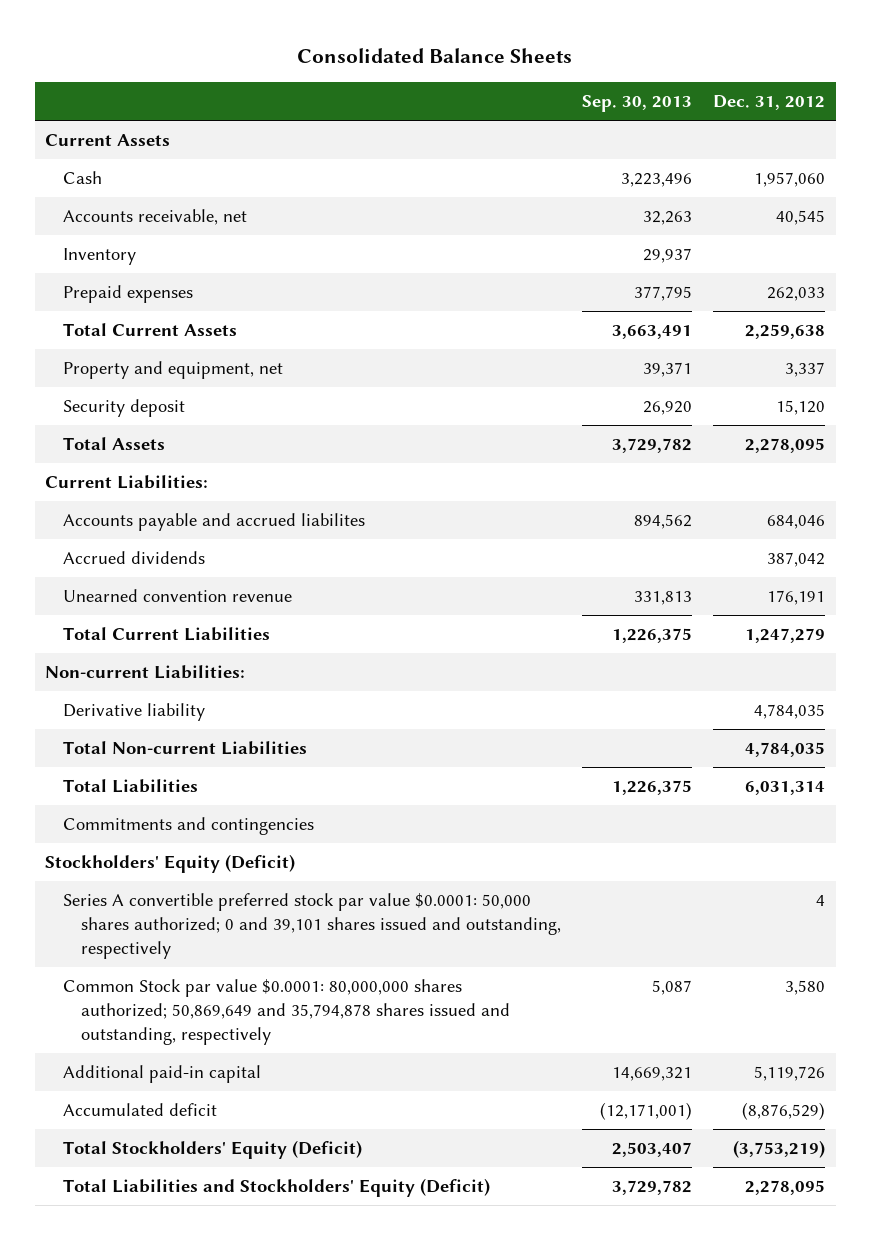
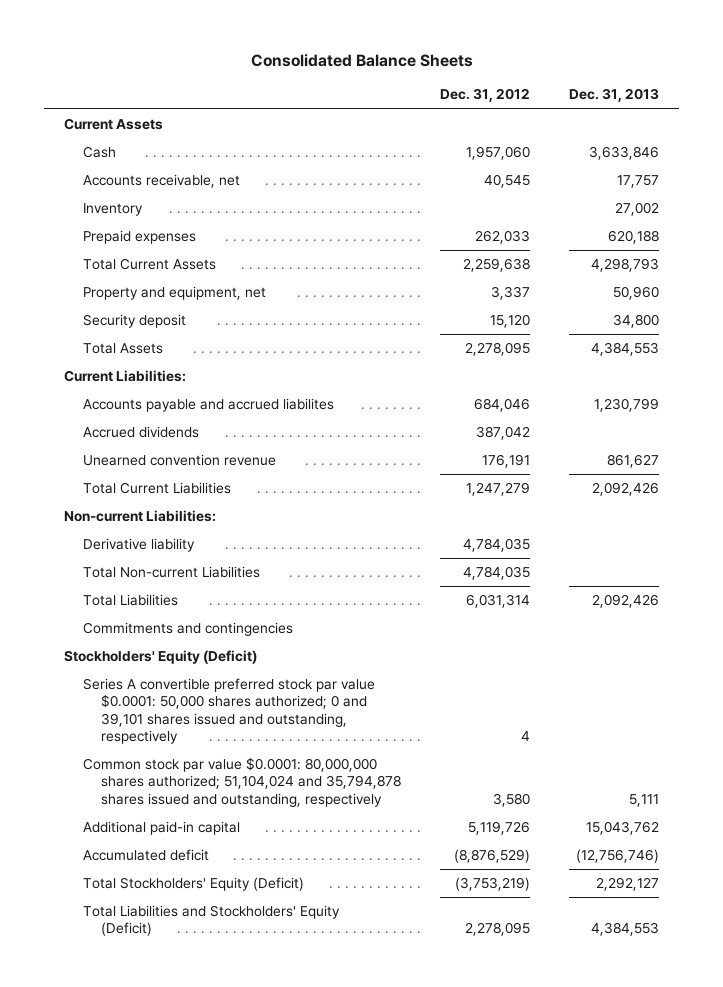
- | Sep. 30, 2013 | Dec. 31, 2012
+ | Dec. 31, 2012 | Dec. 31, 2013
- Common Stock par value $0.0001: 80,000,000 shares authorized; 50,869,649 and 35,794,878 shares issued and outstanding, respectively | 5,087 | 3,580
+ Common stock par value $0.0001: 80,000,000 shares authorized; 51,104,024 and 35,794,878 shares issued and outstanding, respectively | 3,580 | 5,111

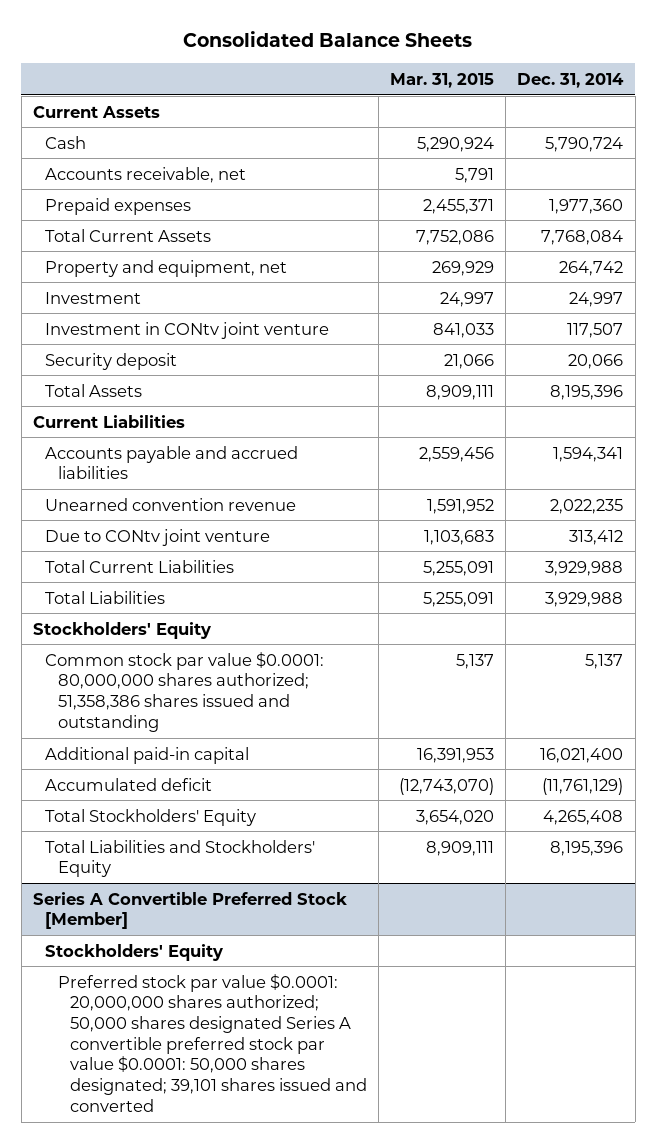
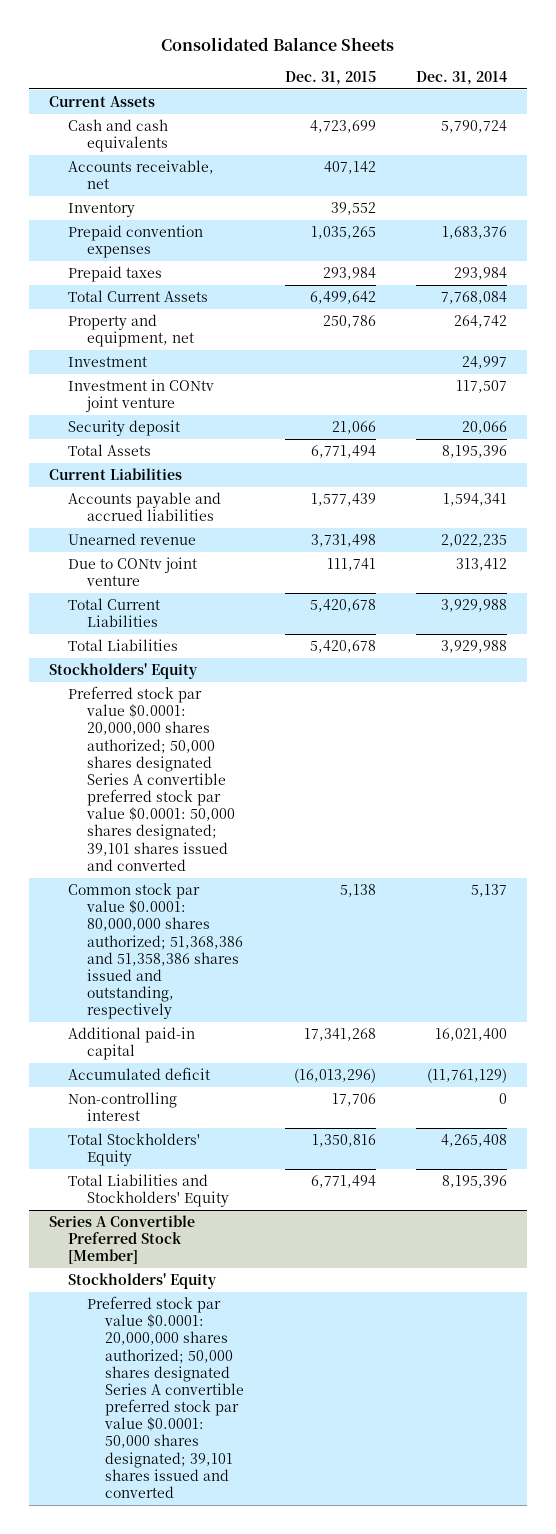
- | Mar. 31, 2015 | Dec. 31, 2014
+ | Dec. 31, 2015 | Dec. 31, 2014
- Cash | 5,290,924 | 5,790,724
+ Cash and cash equivalents | 4,723,699 | 5,790,724
- Prepaid expenses | 2,455,371 | 1,977,360
+ Inventory | 39,552 |
+ Prepaid convention expenses | 1,035,265 | 1,683,376
+ Prepaid taxes | 293,984 | 293,984
- Unearned convention revenue | 1,591,952 | 2,022,235
+ Unearned revenue | 3,731,498 | 2,022,235
- Common stock par value $0.0001: 80,000,000 shares authorized; 51,358,386 shares issued and outstanding | 5,137 | 5,137
+ Preferred stock par value $0.0001: 20,000,000 shares authorized; 50,000 shares designated Series A convertible preferred stock par value $0.0001: 50,000 shares designated; 39,101 shares issued and converted
+ Common stock par value $0.0001: 80,000,000 shares authorized; 51,368,386 and 51,358,386 shares issued and outstanding, respectively | 5,138 | 5,137
+ Non-controlling interest | 17,706 | 0

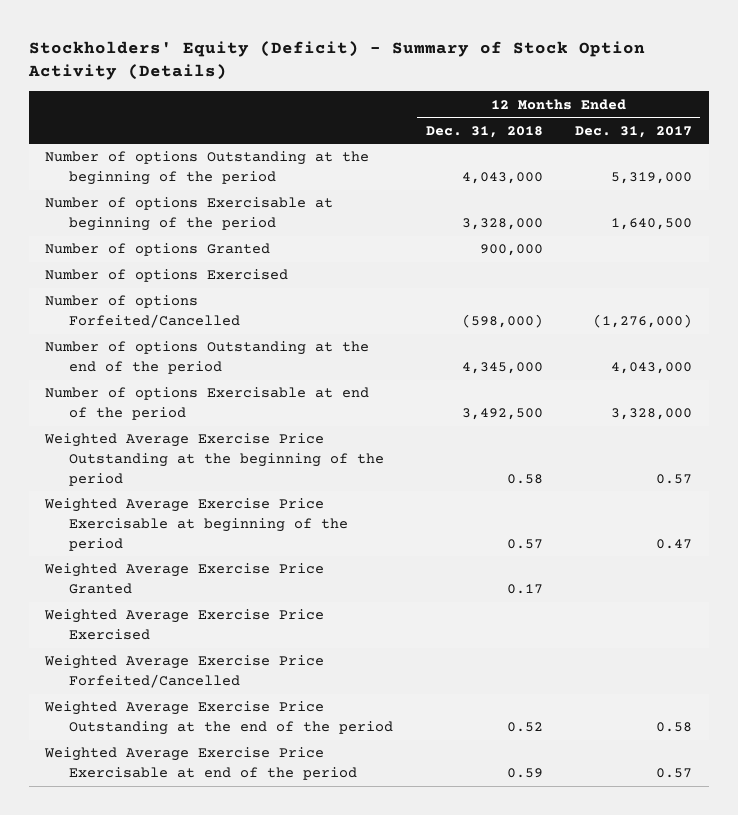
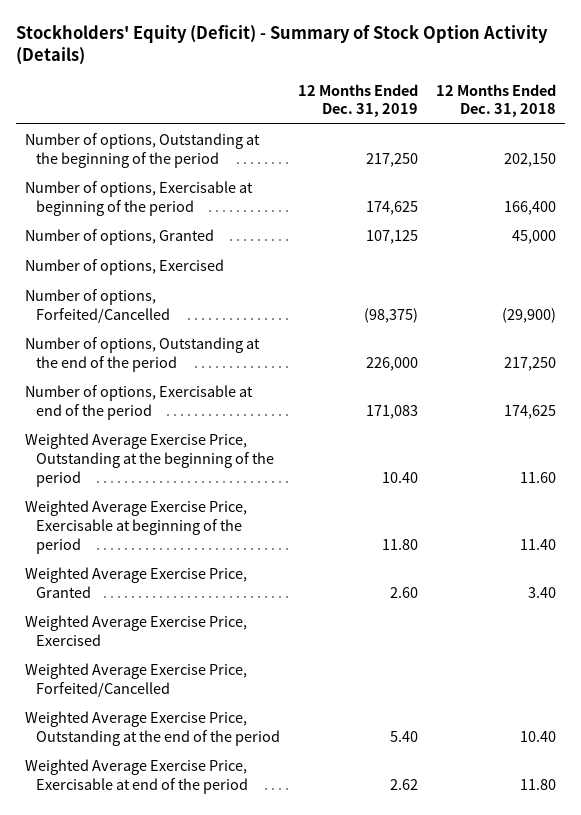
- | 12 Months Ended Dec. 31, 2018 | 12 Months Ended Dec. 31, 2017
+ | 12 Months Ended Dec. 31, 2019 | 12 Months Ended Dec. 31, 2018
- Number of options Outstanding at the beginning of the period | 4,043,000 | 5,319,000
- Number of options Exercisable at beginning of the period | 3,328,000 | 1,640,500
- Number of options Granted | 900,000 |
- Number of options Exercised
- Number of options Forfeited/Cancelled | (598,000) | (1,276,000)
- Number of options Outstanding at the end of the period | 4,345,000 | 4,043,000
- Number of options Exercisable at end of the period | 3,492,500 | 3,328,000
- Weighted Average Exercise Price Outstanding at the beginning of the period | 0.58 | 0.57
- Weighted Average Exercise Price Exercisable at beginning of the period | 0.57 | 0.47
- Weighted Average Exercise Price Granted | 0.17 |
- Weighted Average Exercise Price Exercised
- Weighted Average Exercise Price Forfeited/Cancelled
- Weighted Average Exercise Price Outstanding at the end of the period | 0.52 | 0.58
- Weighted Average Exercise Price Exercisable at end of the period | 0.59 | 0.57
+ Number of options, Outstanding at the beginning of the period | 217,250 | 202,150
+ Number of options, Exercisable at beginning of the period | 174,625 | 166,400
+ Number of options, Granted | 107,125 | 45,000
+ Number of options, Exercised
+ Number of options, Forfeited/Cancelled | (98,375) | (29,900)
+ Number of options, Outstanding at the end of the period | 226,000 | 217,250
+ Number of options, Exercisable at end of the period | 171,083 | 174,625
+ Weighted Average Exercise Price, Outstanding at the beginning of the period | 10.40 | 11.60
+ Weighted Average Exercise Price, Exercisable at beginning of the period | 11.80 | 11.40
+ Weighted Average Exercise Price, Granted | 2.60 | 3.40
+ Weighted Average Exercise Price, Exercised
+ Weighted Average Exercise Price, Forfeited/Cancelled
+ Weighted Average Exercise Price, Outstanding at the end of the period | 5.40 | 10.40
+ Weighted Average Exercise Price, Exercisable at end of the period | 2.62 | 11.80

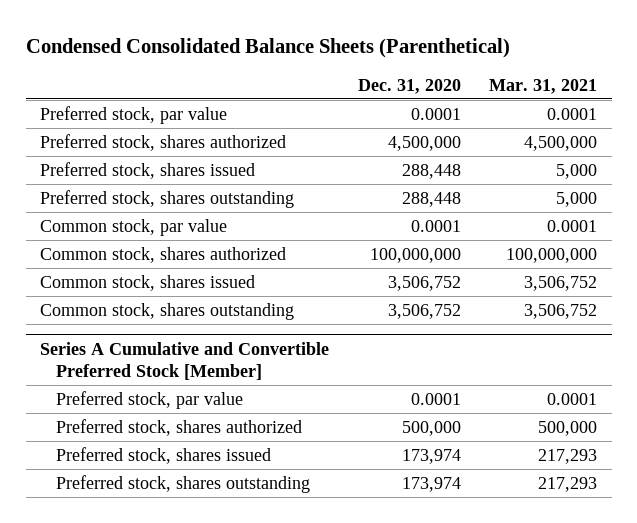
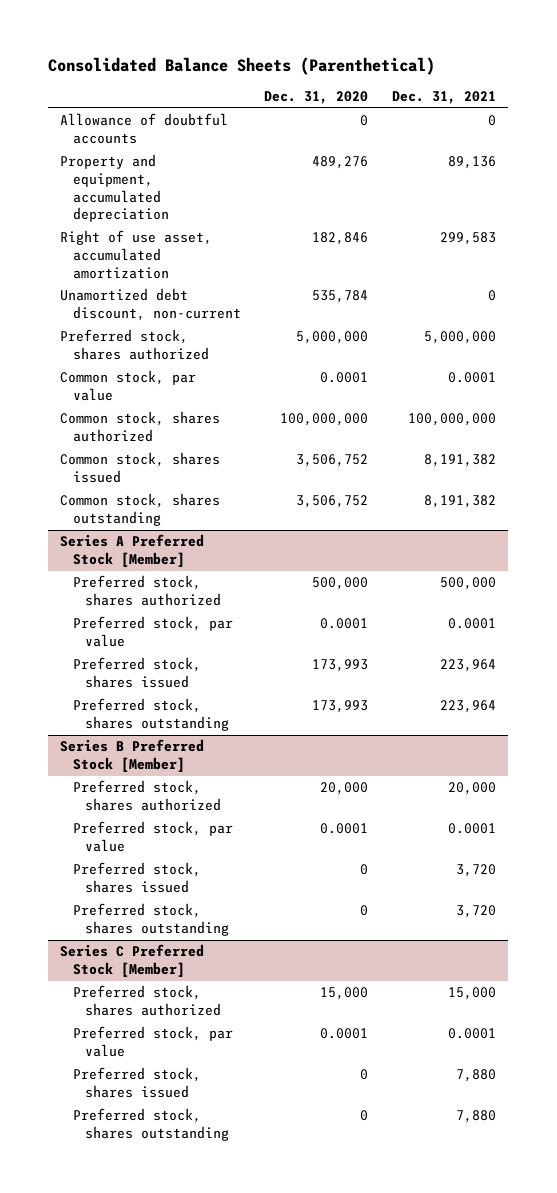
- Condensed Consolidated Balance Sheets (Parenthetical)
+ Consolidated Balance Sheets (Parenthetical)
- | Dec. 31, 2020 | Mar. 31, 2021
+ | Dec. 31, 2020 | Dec. 31, 2021
- Preferred stock, par value | 0.0001 | 0.0001
- Preferred stock, shares authorized | 4,500,000 | 4,500,000
- Preferred stock, shares issued | 288,448 | 5,000
- Preferred stock, shares outstanding | 288,448 | 5,000
+ Allowance of doubtful accounts | 0 | 0
+ Property and equipment, accumulated depreciation | 489,276 | 89,136
+ Right of use asset, accumulated amortization | 182,846 | 299,583
+ Unamortized debt discount, non-current | 535,784 | 0
+ Preferred stock, shares authorized | 5,000,000 | 5,000,000
- Series A Cumulative and Convertible Preferred Stock [Member]
- Preferred stock, par value | 0.0001 | 0.0001
+ Series A Preferred Stock [Member]
- Preferred stock, shares issued | 173,974 | 217,293
- Preferred stock, shares outstanding | 173,974 | 217,293
+ Preferred stock, par value | 0.0001 | 0.0001
+ Preferred stock, shares issued | 173,993 | 223,964
+ Preferred stock, shares outstanding | 173,993 | 223,964
+ Series B Preferred Stock [Member]
+ Preferred stock, shares authorized | 20,000 | 20,000
+ Preferred stock, par value | 0.0001 | 0.0001
+ Preferred stock, shares issued | 0 | 3,720
+ Preferred stock, shares outstanding | 0 | 3,720
+ Series C Preferred Stock [Member]
+ Preferred stock, shares authorized | 15,000 | 15,000
+ Preferred stock, par value | 0.0001 | 0.0001
+ Preferred stock, shares issued | 0 | 7,880
+ Preferred stock, shares outstanding | 0 | 7,880

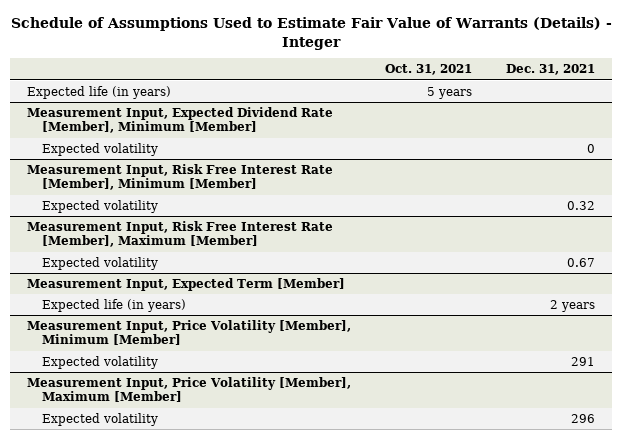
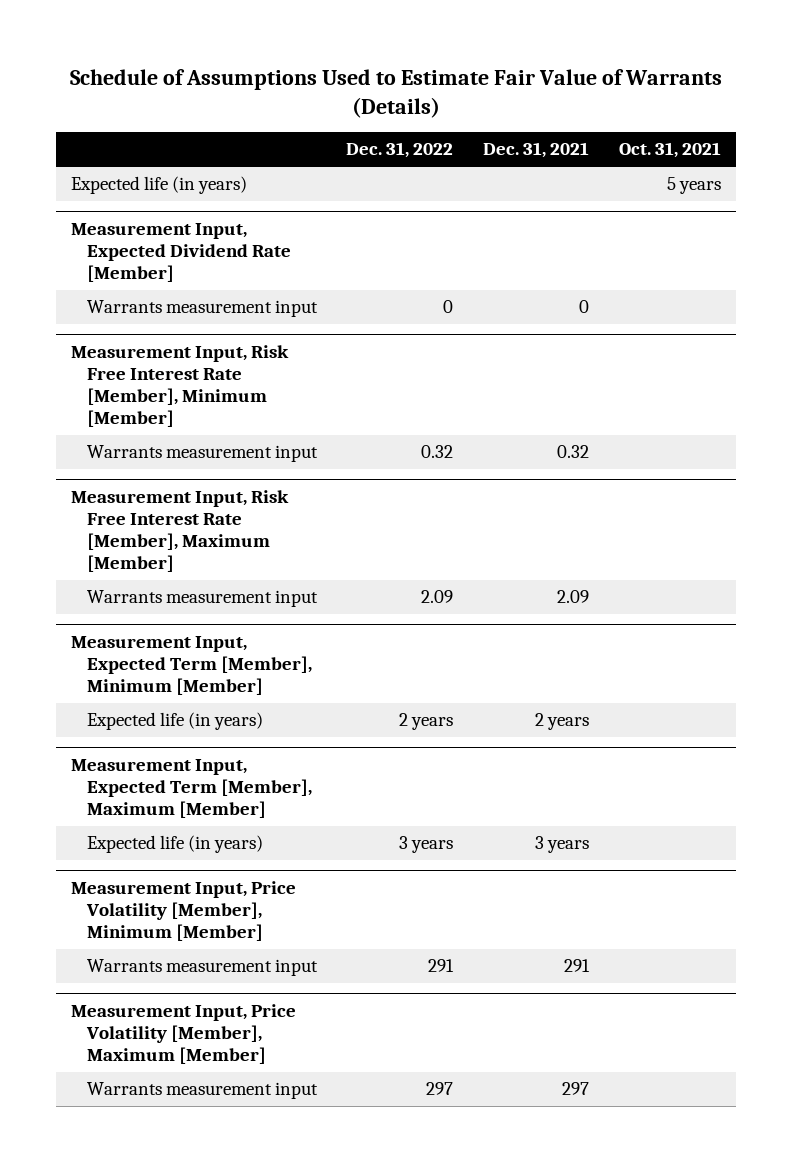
- Schedule of Assumptions Used to Estimate Fair Value of Warrants (Details) - Integer
+ Schedule of Assumptions Used to Estimate Fair Value of Warrants (Details)
- | Oct. 31, 2021 | Dec. 31, 2021
+ | Dec. 31, 2022 | Dec. 31, 2021 | Oct. 31, 2021
- Measurement Input, Expected Dividend Rate [Member], Minimum [Member]
- Expected volatility | | 0
+ Measurement Input, Expected Dividend Rate [Member]
+ Warrants measurement input | 0 | 0 |
@ Measurement Input, Risk Free Interest Rate [Member], Minimum [Member]
- Expected volatility | | 0.32
+ Warrants measurement input | 0.32 | 0.32 |
@ Measurement Input, Risk Free Interest Rate [Member], Maximum [Member]
- Expected volatility | | 0.67
- Measurement Input, Expected Term [Member]
@ Measurement Input, Risk Free Interest Rate [Member], Maximum [Member]
+ Warrants measurement input | 2.09 | 2.09 |
+ Measurement Input, Expected Term [Member], Minimum [Member]
+ Measurement Input, Expected Term [Member], Maximum [Member]
+ Expected life (in years) | 3 years | 3 years |
@ Measurement Input, Price Volatility [Member], Minimum [Member]
- Expected volatility | | 291
+ Warrants measurement input | 291 | 291 |
@ Measurement Input, Price Volatility [Member], Maximum [Member]
- Expected volatility | | 296
+ Warrants measurement input | 297 | 297 |

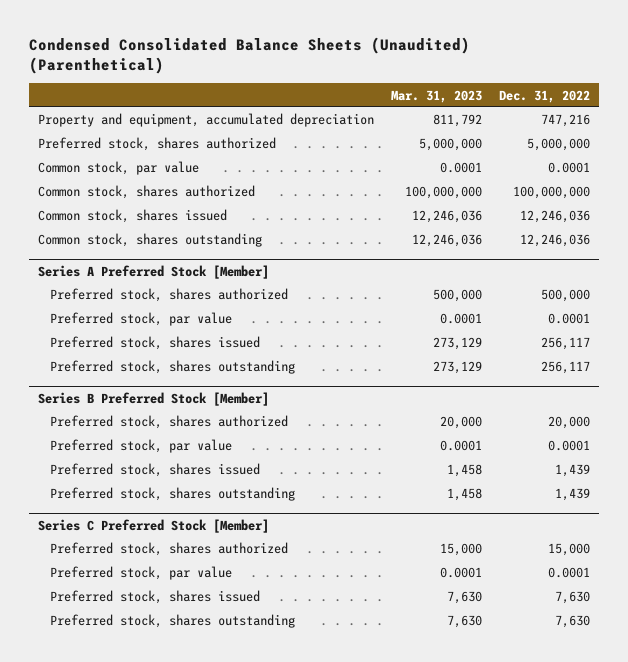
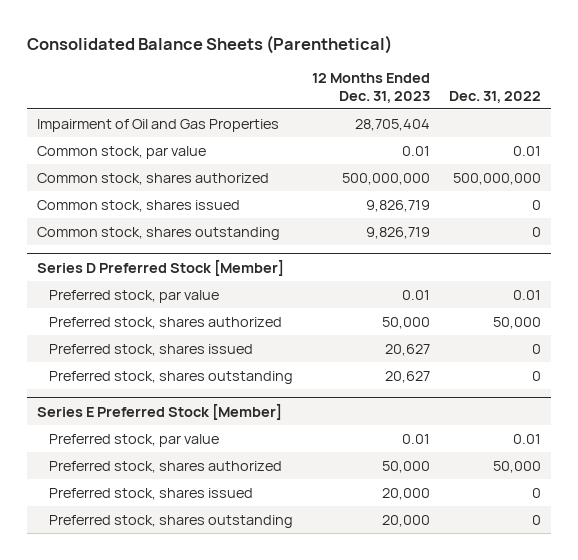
- Condensed Consolidated Balance Sheets (Unaudited) (Parenthetical)
+ Consolidated Balance Sheets (Parenthetical)
- | Mar. 31, 2023 | Dec. 31, 2022
+ | 12 Months Ended Dec. 31, 2023 | Dec. 31, 2022
- Property and equipment, accumulated depreciation | 811,792 | 747,216
- Preferred stock, shares authorized | 5,000,000 | 5,000,000
- Common stock, par value | 0.0001 | 0.0001
- Common stock, shares authorized | 100,000,000 | 100,000,000
- Common stock, shares issued | 12,246,036 | 12,246,036
- Common stock, shares outstanding | 12,246,036 | 12,246,036
- Series A Preferred Stock [Member]
- Preferred stock, shares authorized | 500,000 | 500,000
- Preferred stock, par value | 0.0001 | 0.0001
- Preferred stock, shares issued | 273,129 | 256,117
- Preferred stock, shares outstanding | 273,129 | 256,117
- Series B Preferred Stock [Member]
- Preferred stock, shares authorized | 20,000 | 20,000
- Preferred stock, par value | 0.0001 | 0.0001
- Preferred stock, shares issued | 1,458 | 1,439
- Preferred stock, shares outstanding | 1,458 | 1,439
- Series C Preferred Stock [Member]
- Preferred stock, shares authorized | 15,000 | 15,000
- Preferred stock, par value | 0.0001 | 0.0001
- Preferred stock, shares issued | 7,630 | 7,630
- Preferred stock, shares outstanding | 7,630 | 7,630
+ Impairment of Oil and Gas Properties | 28,705,404 |
+ Common stock, par value | 0.01 | 0.01
+ Common stock, shares authorized | 500,000,000 | 500,000,000
+ Common stock, shares issued | 9,826,719 | 0
+ Common stock, shares outstanding | 9,826,719 | 0
+ Series D Preferred Stock [Member]
+ Preferred stock, par value | 0.01 | 0.01
+ Preferred stock, shares authorized | 50,000 | 50,000
+ Preferred stock, shares issued | 20,627 | 0
+ Preferred stock, shares outstanding | 20,627 | 0
+ Series E Preferred Stock [Member]
+ Preferred stock, par value | 0.01 | 0.01
+ Preferred stock, shares authorized | 50,000 | 50,000
+ Preferred stock, shares issued | 20,000 | 0
+ Preferred stock, shares outstanding | 20,000 | 0

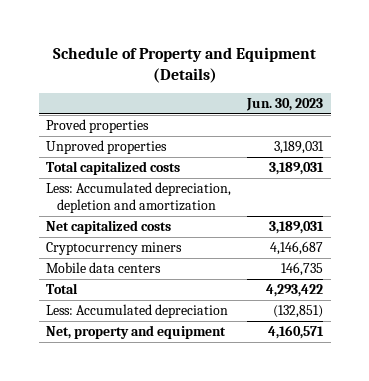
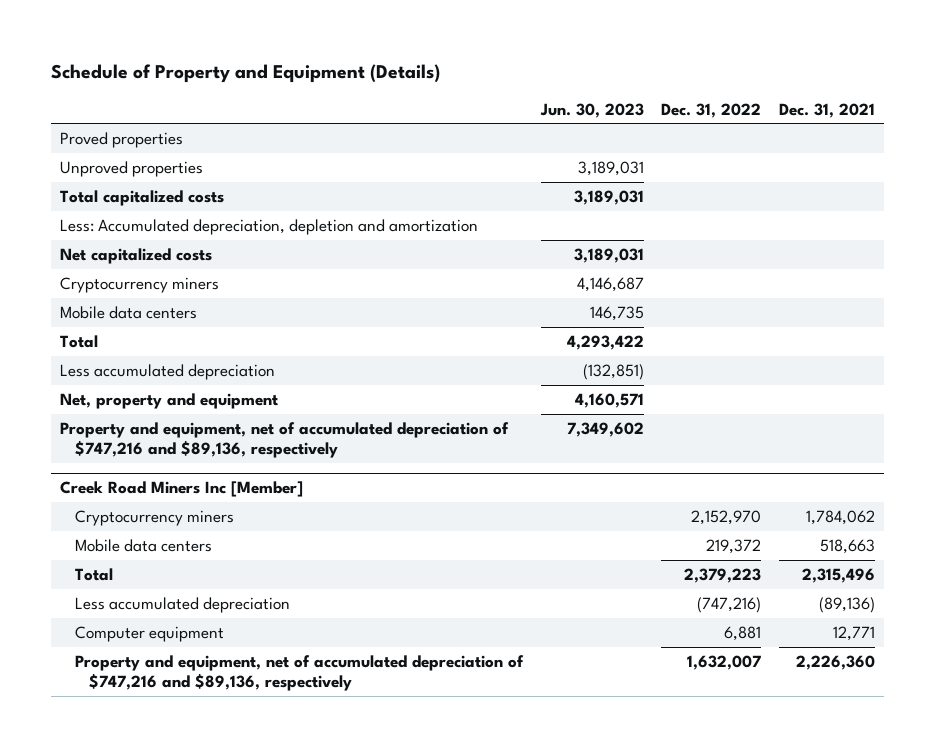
- | Jun. 30, 2023
+ | Jun. 30, 2023 | Dec. 31, 2022 | Dec. 31, 2021
- Less: Accumulated depreciation | (132,851)
+ Less accumulated depreciation | (132,851) | |
+ Property and equipment, net of accumulated depreciation of $747,216 and $89,136, respectively | 7,349,602 | |
+ Creek Road Miners Inc [Member]
+ Cryptocurrency miners | | 2,152,970 | 1,784,062
+ Mobile data centers | | 219,372 | 518,663
+ Total | | 2,379,223 | 2,315,496
+ Less accumulated depreciation | | (747,216) | (89,136)
+ Computer equipment | | 6,881 | 12,771
+ Property and equipment, net of accumulated depreciation of $747,216 and $89,136, respectively | | 1,632,007 | 2,226,360

